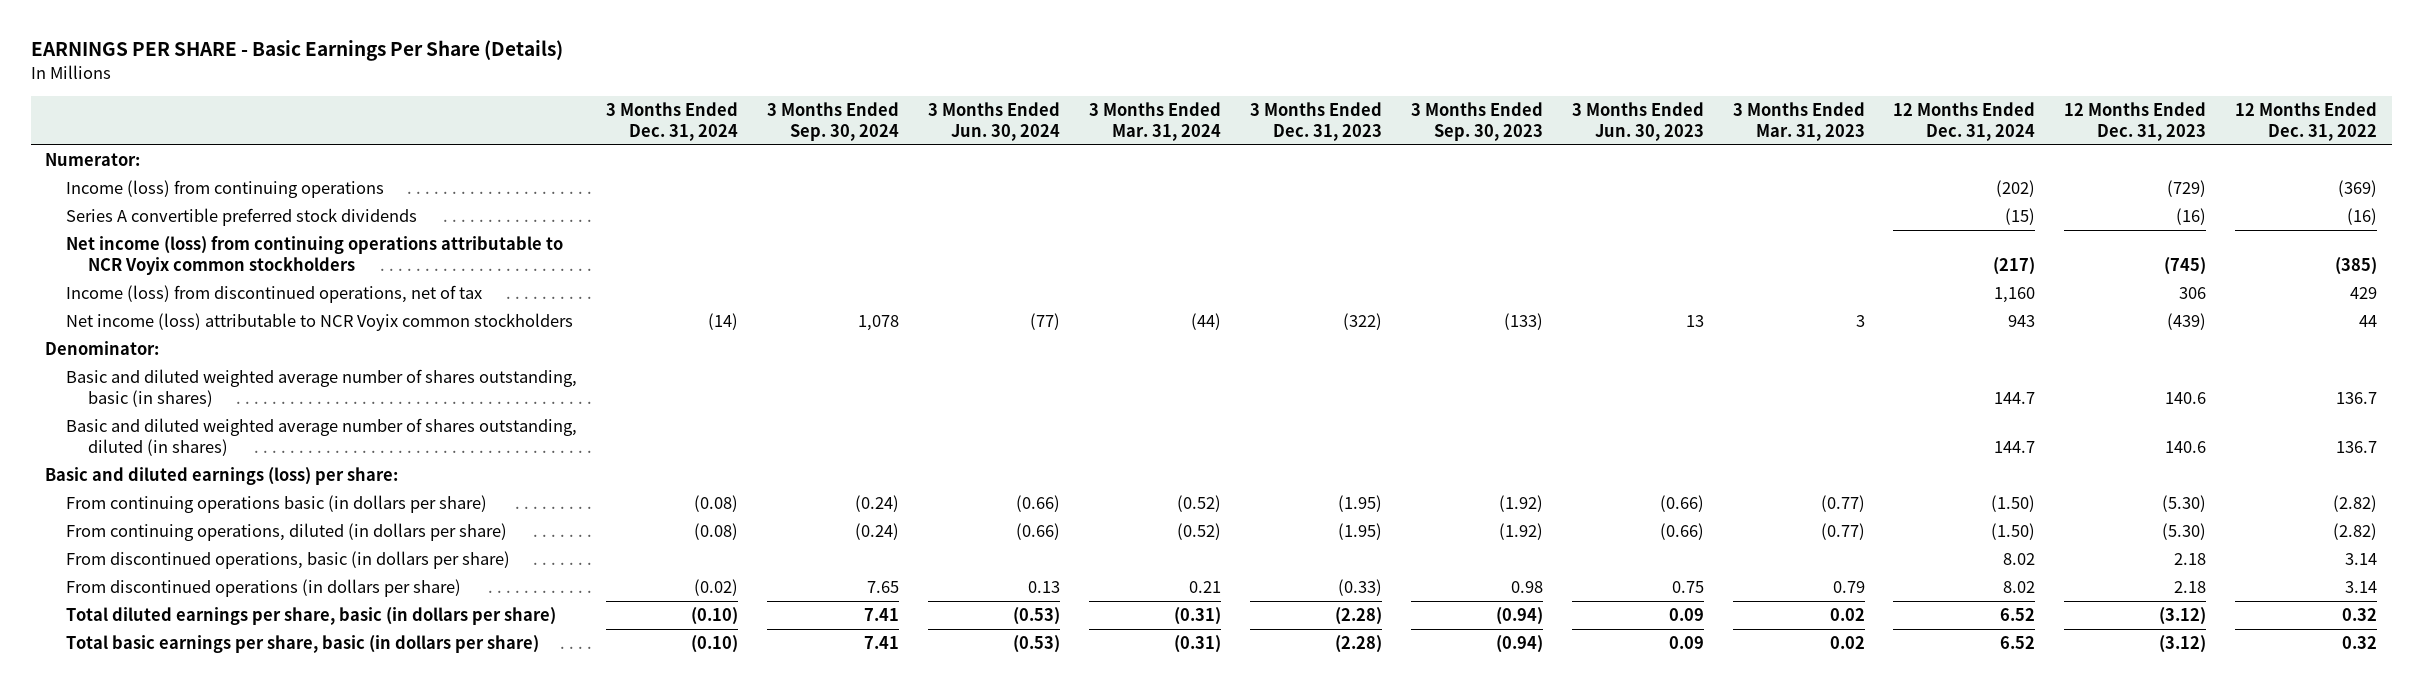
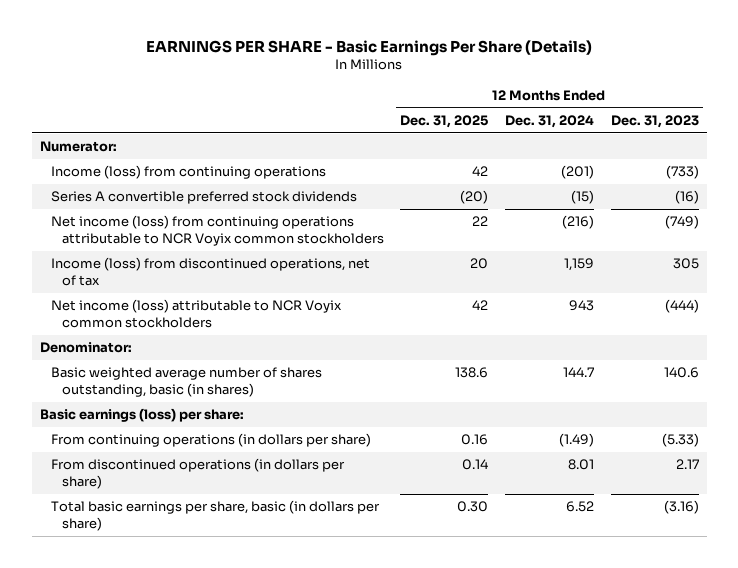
- | 3 Months Ended Dec. 31, 2024 | 3 Months Ended Sep. 30, 2024 | 3 Months Ended Jun. 30, 2024 | 3 Months Ended Mar. 31, 2024 | 3 Months Ended Dec. 31, 2023 | 3 Months Ended Sep. 30, 2023 | 3 Months Ended Jun. 30, 2023 | 3 Months Ended Mar. 31, 2023 | 12 Months Ended Dec. 31, 2024 | 12 Months Ended Dec. 31, 2023 | 12 Months Ended Dec. 31, 2022
+ | 12 Months Ended Dec. 31, 2025 | 12 Months Ended Dec. 31, 2024 | 12 Months Ended Dec. 31, 2023
- Income (loss) from continuing operations | | | | | | | | | (202) | (729) | (369)
+ Income (loss) from continuing operations | 42 | (201) | (733)
- Net income (loss) from continuing operations attributable to NCR Voyix common stockholders | | | | | | | | | (217) | (745) | (385)
- Income (loss) from discontinued operations, net of tax | | | | | | | | | 1,160 | 306 | 429
- Net income (loss) attributable to NCR Voyix common stockholders | (14) | 1,078 | (77) | (44) | (322) | (133) | 13 | 3 | 943 | (439) | 44
+ Net income (loss) from continuing operations attributable to NCR Voyix common stockholders | 22 | (216) | (749)
+ Income (loss) from discontinued operations, net of tax | 20 | 1,159 | 305
+ Net income (loss) attributable to NCR Voyix common stockholders | 42 | 943 | (444)
- Basic and diluted weighted average number of shares outstanding, basic (in shares) | | | | | | | | | 144.7 | 140.6 | 136.7
- Basic and diluted weighted average number of shares outstanding, diluted (in shares) | | | | | | | | | 144.7 | 140.6 | 136.7
- Basic and diluted earnings (loss) per share:
- From continuing operations basic (in dollars per share) | (0.08) | (0.24) | (0.66) | (0.52) | (1.95) | (1.92) | (0.66) | (0.77) | (1.50) | (5.30) | (2.82)
- From continuing operations, diluted (in dollars per share) | (0.08) | (0.24) | (0.66) | (0.52) | (1.95) | (1.92) | (0.66) | (0.77) | (1.50) | (5.30) | (2.82)
- From discontinued operations, basic (in dollars per share) | | | | | | | | | 8.02 | 2.18 | 3.14
- From discontinued operations (in dollars per share) | (0.02) | 7.65 | 0.13 | 0.21 | (0.33) | 0.98 | 0.75 | 0.79 | 8.02 | 2.18 | 3.14
- Total diluted earnings per share, basic (in dollars per share) | (0.10) | 7.41 | (0.53) | (0.31) | (2.28) | (0.94) | 0.09 | 0.02 | 6.52 | (3.12) | 0.32
- Total basic earnings per share, basic (in dollars per share) | (0.10) | 7.41 | (0.53) | (0.31) | (2.28) | (0.94) | 0.09 | 0.02 | 6.52 | (3.12) | 0.32
+ Basic weighted average number of shares outstanding, basic (in shares) | 138.6 | 144.7 | 140.6
+ Basic earnings (loss) per share:
+ From continuing operations (in dollars per share) | 0.16 | (1.49) | (5.33)
+ From discontinued operations (in dollars per share) | 0.14 | 8.01 | 2.17
+ Total basic earnings per share, basic (in dollars per share) | 0.30 | 6.52 | (3.16)

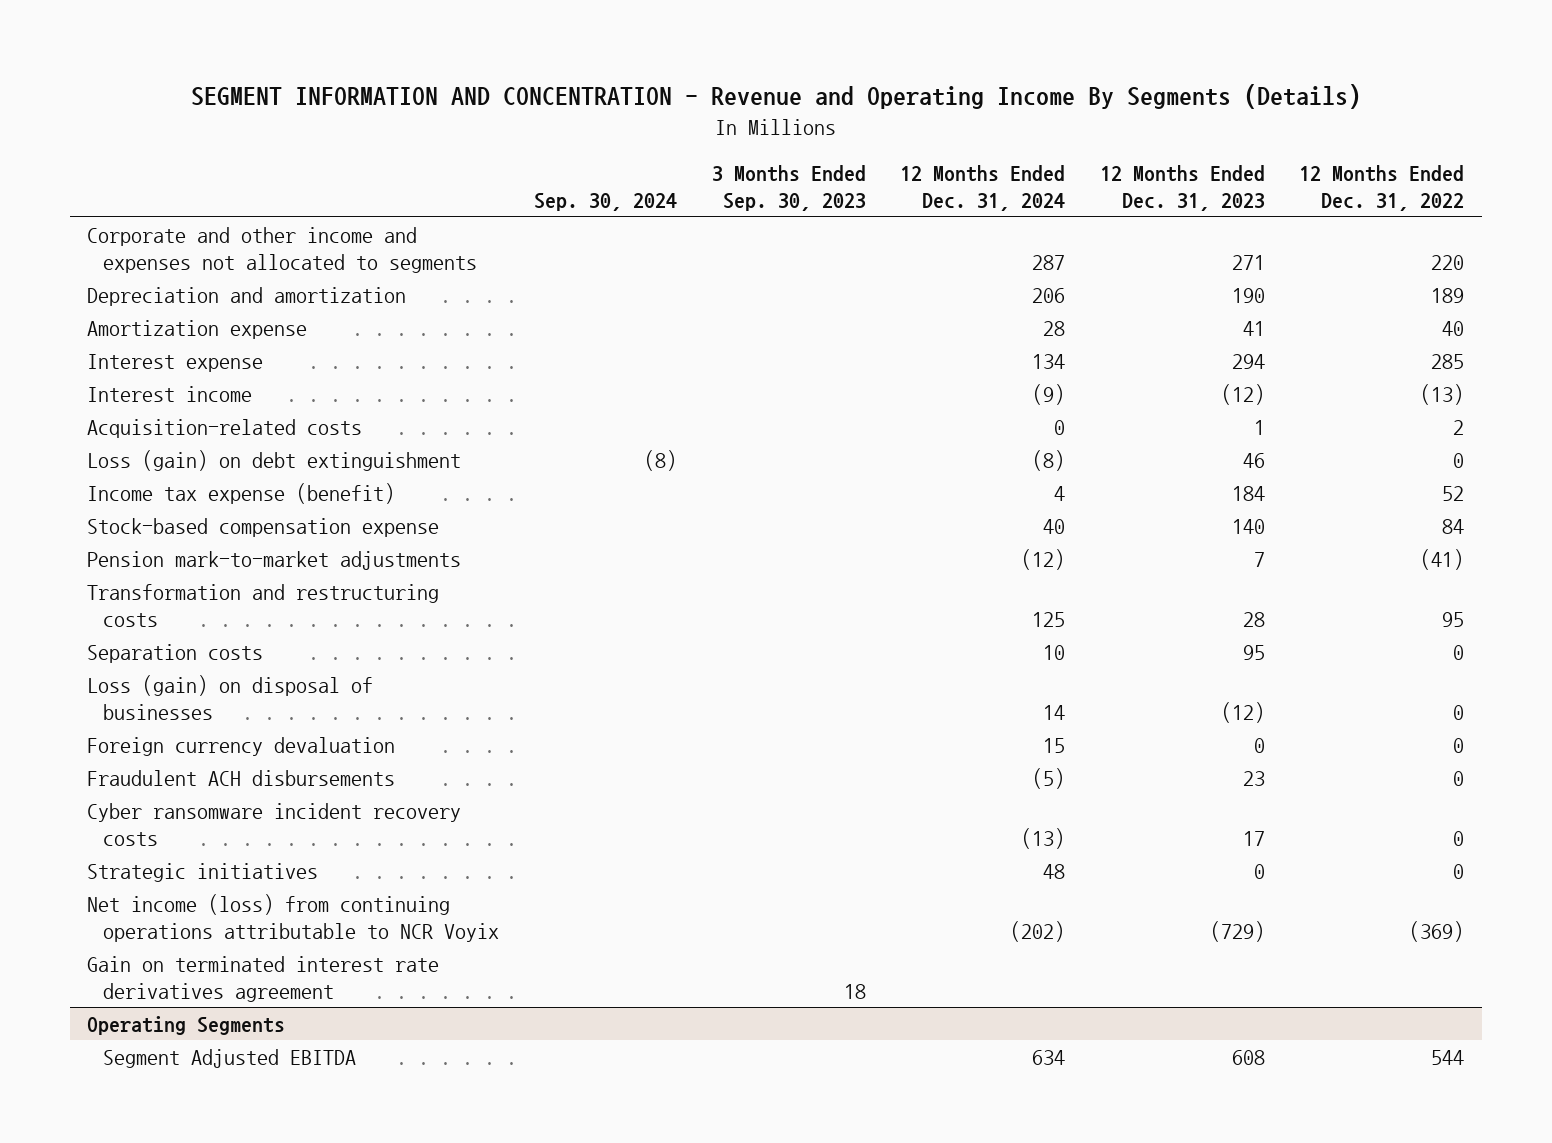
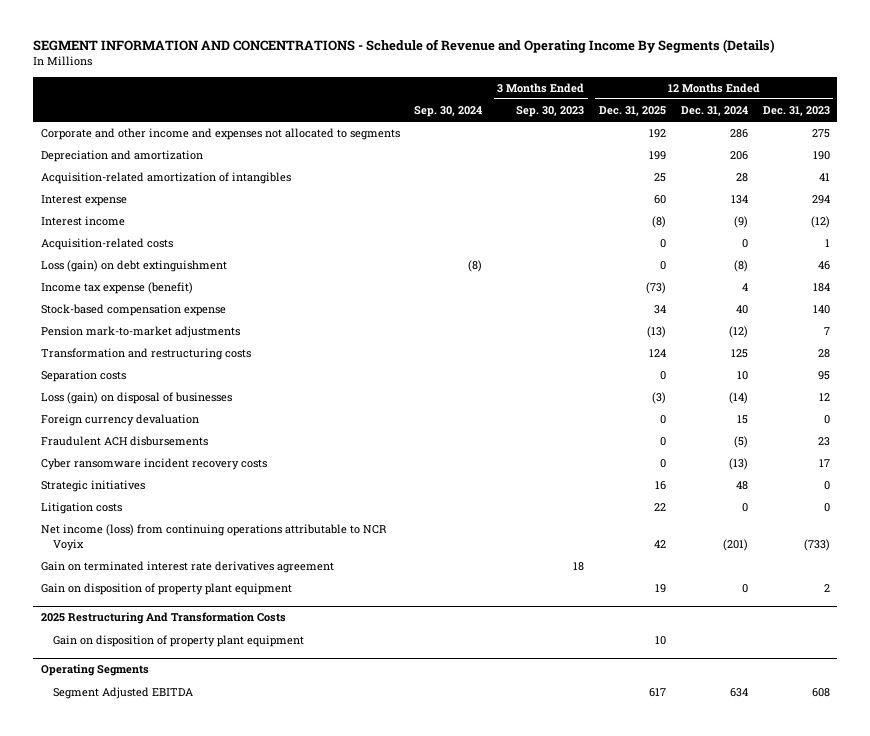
- SEGMENT INFORMATION AND CONCENTRATION - Revenue and Operating Income By Segments (Details)
+ SEGMENT INFORMATION AND CONCENTRATIONS - Schedule of Revenue and Operating Income By Segments (Details)
- | Sep. 30, 2024 | 3 Months Ended Sep. 30, 2023 | 12 Months Ended Dec. 31, 2024 | 12 Months Ended Dec. 31, 2023 | 12 Months Ended Dec. 31, 2022
+ | Sep. 30, 2024 | 3 Months Ended Sep. 30, 2023 | 12 Months Ended Dec. 31, 2025 | 12 Months Ended Dec. 31, 2024 | 12 Months Ended Dec. 31, 2023
- Corporate and other income and expenses not allocated to segments | | | 287 | 271 | 220
+ Corporate and other income and expenses not allocated to segments | | | 192 | 286 | 275
- Amortization expense | | | 28 | 41 | 40
+ Acquisition-related amortization of intangibles | | | 25 | 28 | 41
- Loss (gain) on disposal of businesses | | | 14 | (12) | 0
+ Loss (gain) on disposal of businesses | | | (3) | (14) | 12
- Net income (loss) from continuing operations attributable to NCR Voyix | | | (202) | (729) | (369)
+ Litigation costs | | | 22 | 0 | 0
+ Net income (loss) from continuing operations attributable to NCR Voyix | | | 42 | (201) | (733)
+ Gain on disposition of property plant equipment | | | 19 | 0 | 2
+ 2025 Restructuring And Transformation Costs
+ Gain on disposition of property plant equipment | | | 10 | |

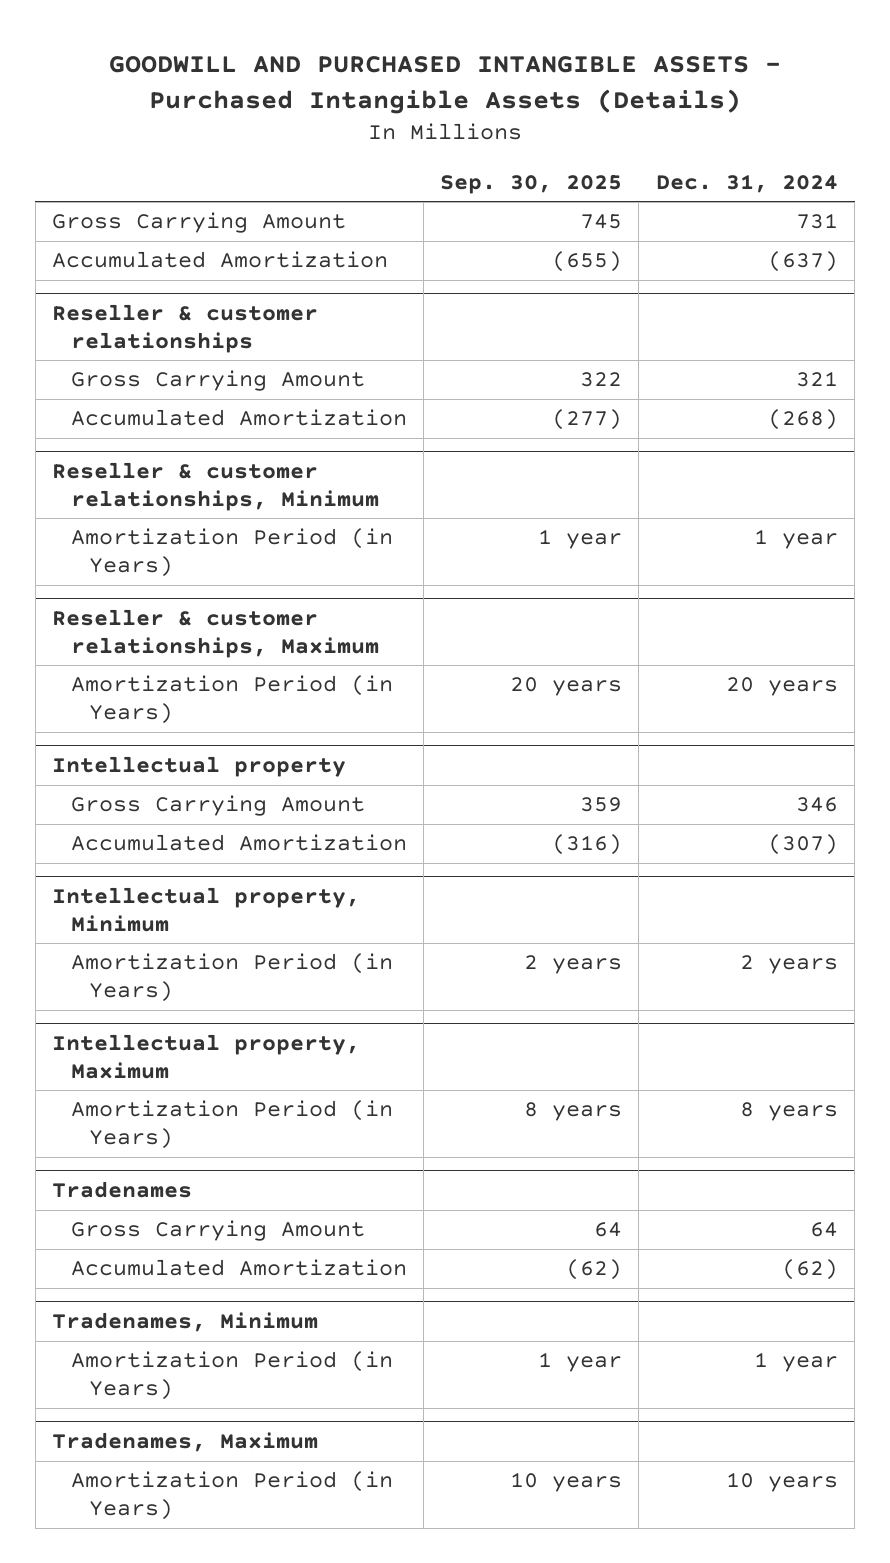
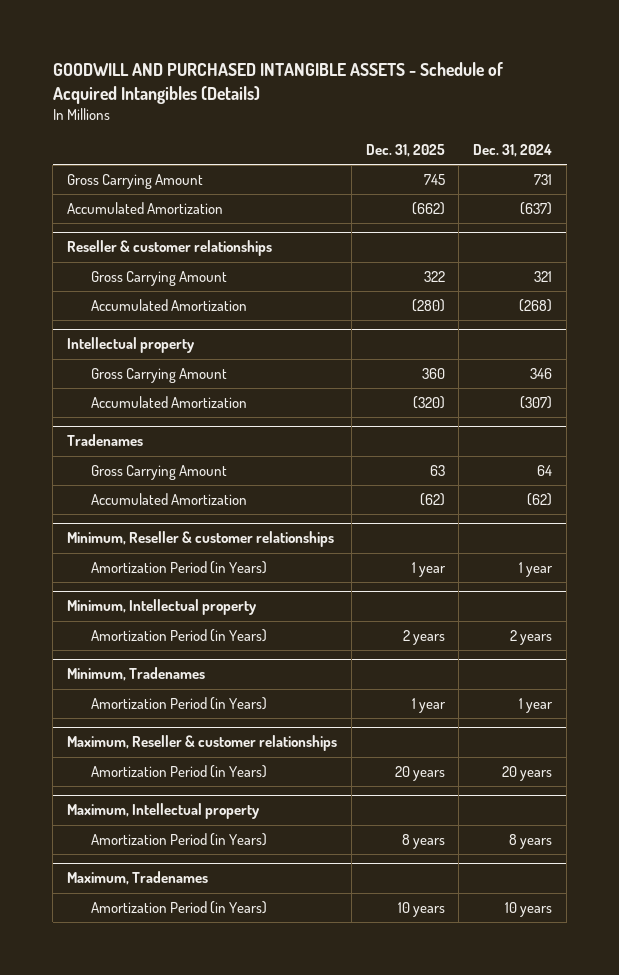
- GOODWILL AND PURCHASED INTANGIBLE ASSETS - Purchased Intangible Assets (Details)
+ GOODWILL AND PURCHASED INTANGIBLE ASSETS - Schedule of Acquired Intangibles (Details)
- | Sep. 30, 2025 | Dec. 31, 2024
+ | Dec. 31, 2025 | Dec. 31, 2024
- Reseller & customer relationships, Minimum
- Amortization Period (in Years) | 1 year | 1 year
- Reseller & customer relationships, Maximum
- Amortization Period (in Years) | 20 years | 20 years
- Intellectual property, Minimum
- Amortization Period (in Years) | 2 years | 2 years
- Intellectual property, Maximum
- Amortization Period (in Years) | 8 years | 8 years
- Tradenames, Minimum
+ Minimum, Reseller & customer relationships
- Tradenames, Maximum
+ Minimum, Intellectual property
+ Amortization Period (in Years) | 2 years | 2 years
+ Minimum, Tradenames
+ Amortization Period (in Years) | 1 year | 1 year
+ Maximum, Reseller & customer relationships
+ Amortization Period (in Years) | 20 years | 20 years
+ Maximum, Intellectual property
+ Amortization Period (in Years) | 8 years | 8 years
+ Maximum, Tradenames

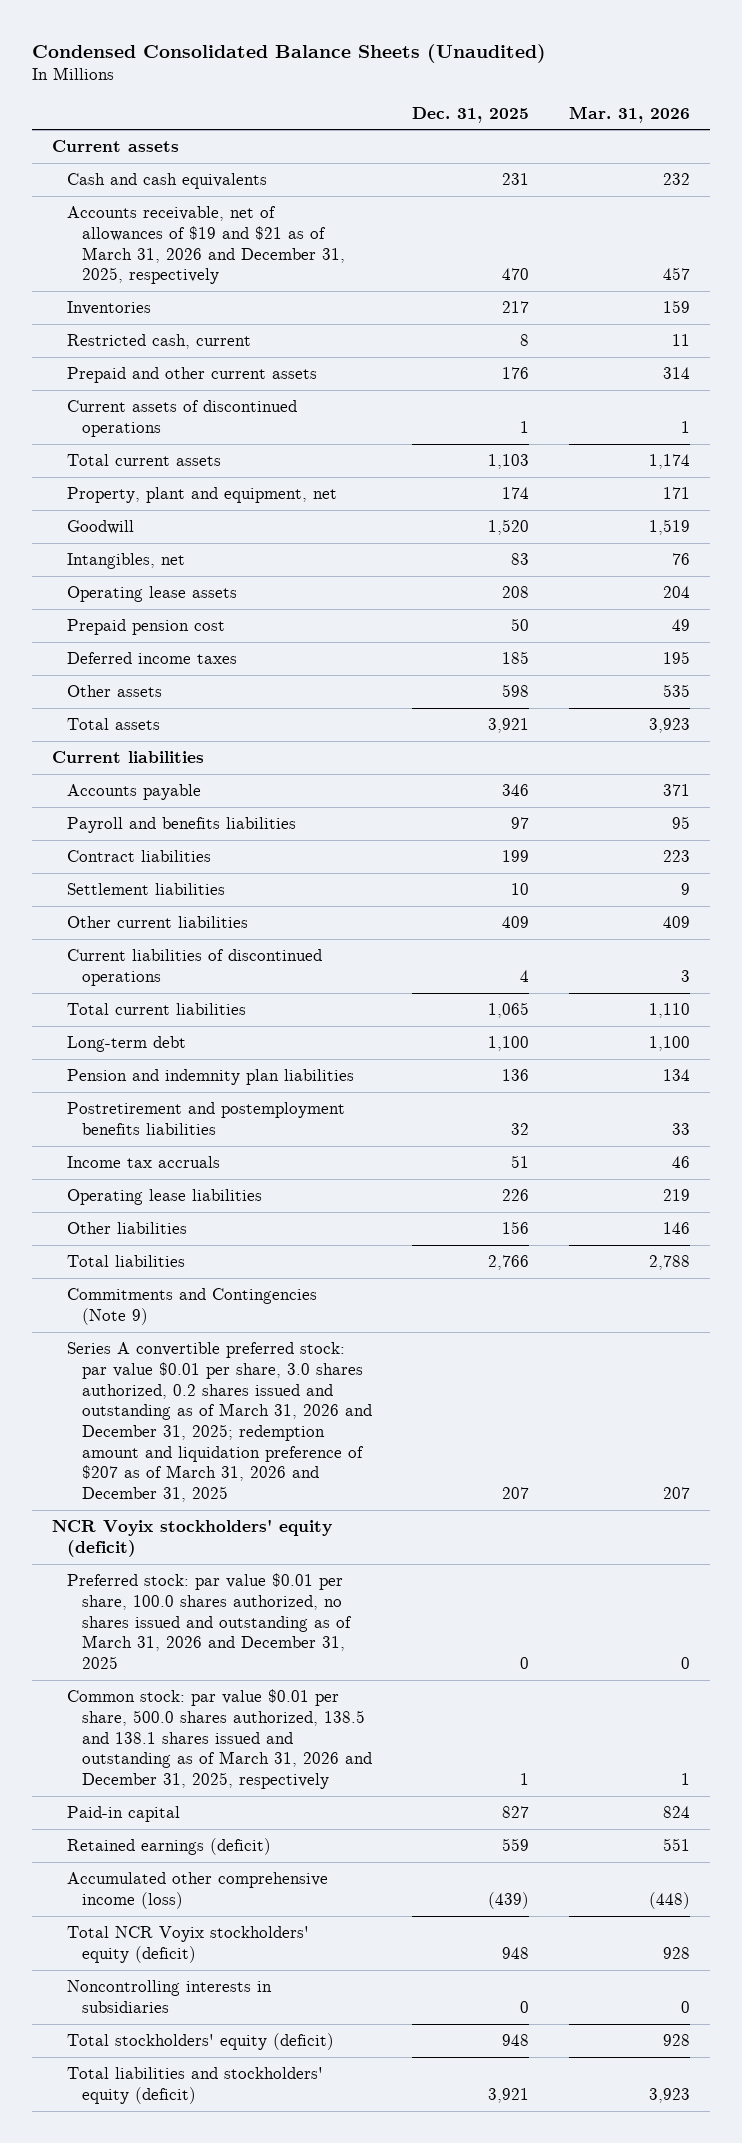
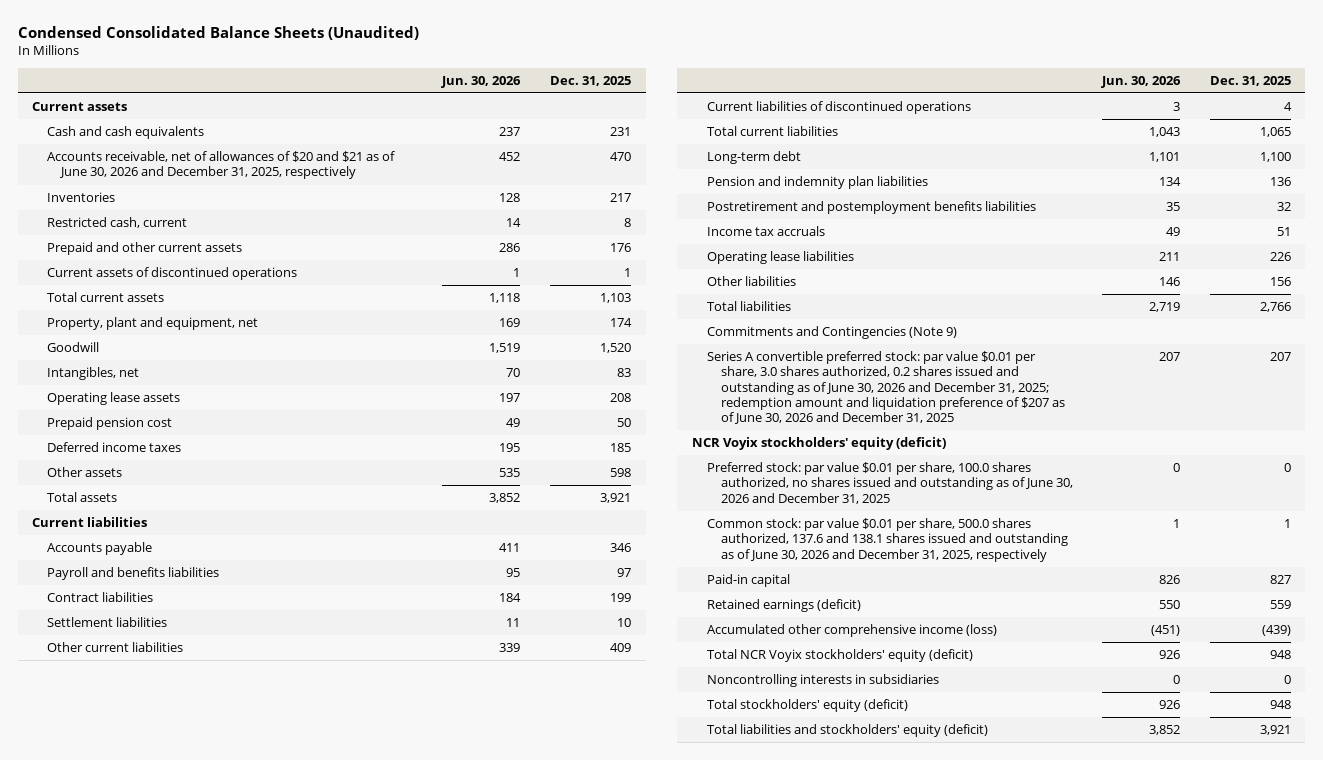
- | Dec. 31, 2025 | Mar. 31, 2026
+ | Jun. 30, 2026 | Dec. 31, 2025
- Accounts receivable, net of allowances of $19 and $21 as of March 31, 2026 and December 31, 2025, respectively | 470 | 457
+ Accounts receivable, net of allowances of $20 and $21 as of June 30, 2026 and December 31, 2025, respectively | 452 | 470
- Series A convertible preferred stock: par value $0.01 per share, 3.0 shares authorized, 0.2 shares issued and outstanding as of March 31, 2026 and December 31, 2025; redemption amount and liquidation preference of $207 as of March 31, 2026 and December 31, 2025 | 207 | 207
+ Series A convertible preferred stock: par value $0.01 per share, 3.0 shares authorized, 0.2 shares issued and outstanding as of June 30, 2026 and December 31, 2025; redemption amount and liquidation preference of $207 as of June 30, 2026 and December 31, 2025 | 207 | 207
- Preferred stock: par value $0.01 per share, 100.0 shares authorized, no shares issued and outstanding as of March 31, 2026 and December 31, 2025 | 0 | 0
- Common stock: par value $0.01 per share, 500.0 shares authorized, 138.5 and 138.1 shares issued and outstanding as of March 31, 2026 and December 31, 2025, respectively | 1 | 1
+ Preferred stock: par value $0.01 per share, 100.0 shares authorized, no shares issued and outstanding as of June 30, 2026 and December 31, 2025 | 0 | 0
+ Common stock: par value $0.01 per share, 500.0 shares authorized, 137.6 and 138.1 shares issued and outstanding as of June 30, 2026 and December 31, 2025, respectively | 1 | 1

